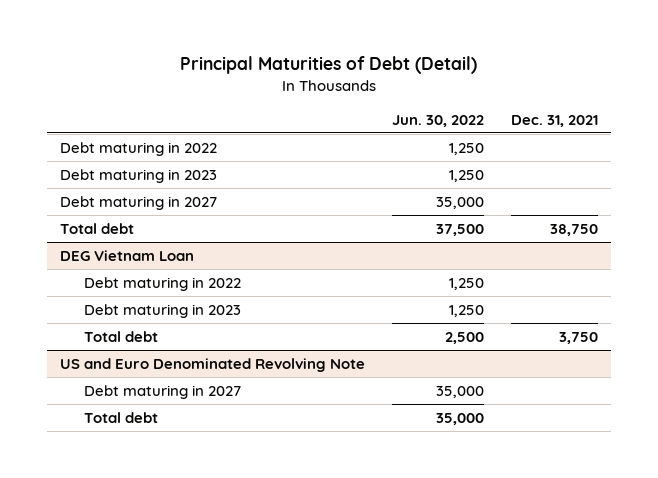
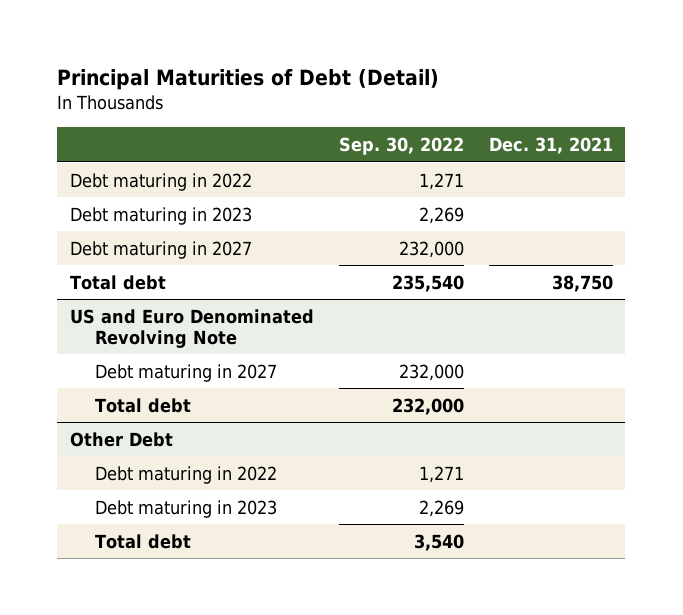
- | Jun. 30, 2022 | Dec. 31, 2021
+ | Sep. 30, 2022 | Dec. 31, 2021
- DEG Vietnam Loan
- Debt maturing in 2022 | 1,250 |
- Debt maturing in 2023 | 1,250 |
- Total debt | 2,500 | 3,750
+ Other Debt
+ Debt maturing in 2022 | 1,271 |
+ Debt maturing in 2023 | 2,269 |
+ Total debt | 3,540 |

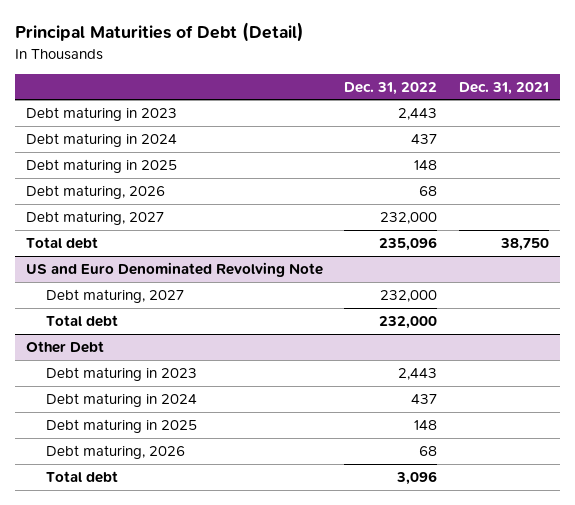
- | Sep. 30, 2022 | Dec. 31, 2021
+ | Dec. 31, 2022 | Dec. 31, 2021
- Debt maturing in 2022 | 1,271 |
- Debt maturing in 2027 | 232,000 |
+ Debt maturing in 2024 | 437 |
+ Debt maturing in 2025 | 148 |
+ Debt maturing, 2026 | 68 |
+ Debt maturing, 2027 | 232,000 |
@ US and Euro Denominated Revolving Note
- Debt maturing in 2027 | 232,000 |
+ Debt maturing, 2027 | 232,000 |
@ Other Debt
- Debt maturing in 2022 | 1,271 |
+ Debt maturing in 2024 | 437 |
+ Debt maturing in 2025 | 148 |
+ Debt maturing, 2026 | 68 |

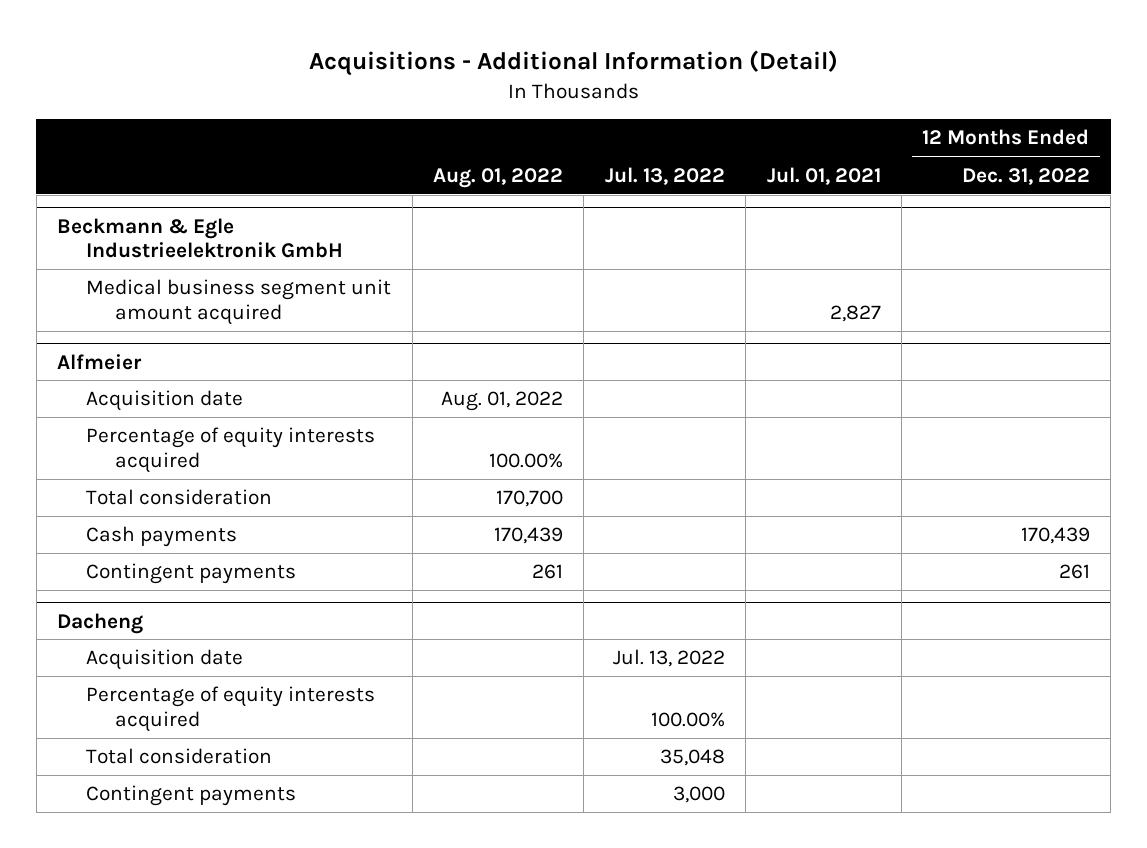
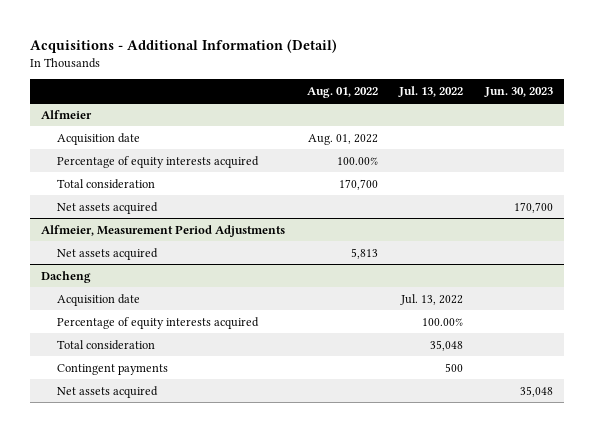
- | Aug. 01, 2022 | Jul. 13, 2022 | Jul. 01, 2021 | 12 Months Ended Dec. 31, 2022
+ | Aug. 01, 2022 | Jul. 13, 2022 | Jun. 30, 2023
- Beckmann & Egle Industrieelektronik GmbH
- Medical business segment unit amount acquired | | | 2,827 |
@ Alfmeier
- Cash payments | 170,439 | | | 170,439
- Contingent payments | 261 | | | 261
+ Net assets acquired | | | 170,700
+ Alfmeier, Measurement Period Adjustments
+ Net assets acquired | 5,813 | |
@ Dacheng
- Contingent payments | | 3,000 | |
+ Contingent payments | | 500 |
+ Net assets acquired | | | 35,048

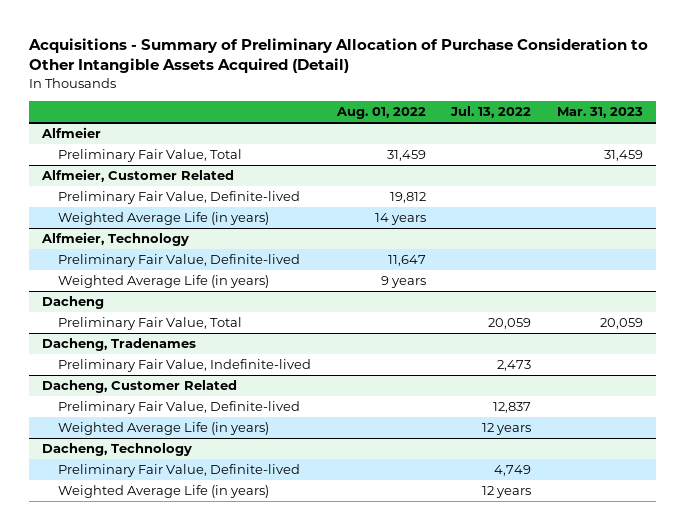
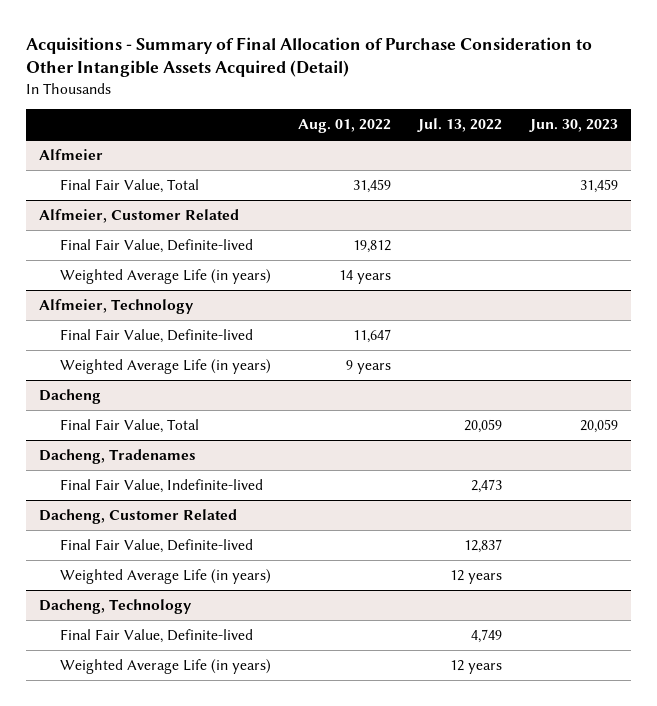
- Acquisitions - Summary of Preliminary Allocation of Purchase Consideration to Other Intangible Assets Acquired (Detail)
+ Acquisitions - Summary of Final Allocation of Purchase Consideration to Other Intangible Assets Acquired (Detail)
- | Aug. 01, 2022 | Jul. 13, 2022 | Mar. 31, 2023
+ | Aug. 01, 2022 | Jul. 13, 2022 | Jun. 30, 2023
@ Alfmeier
- Preliminary Fair Value, Total | 31,459 | | 31,459
+ Final Fair Value, Total | 31,459 | | 31,459
@ Alfmeier, Customer Related
- Preliminary Fair Value, Definite-lived | 19,812 | |
+ Final Fair Value, Definite-lived | 19,812 | |
@ Alfmeier, Technology
- Preliminary Fair Value, Definite-lived | 11,647 | |
+ Final Fair Value, Definite-lived | 11,647 | |
@ Dacheng
- Preliminary Fair Value, Total | | 20,059 | 20,059
+ Final Fair Value, Total | | 20,059 | 20,059
@ Dacheng, Tradenames
- Preliminary Fair Value, Indefinite-lived | | 2,473 |
+ Final Fair Value, Indefinite-lived | | 2,473 |
@ Dacheng, Customer Related
- Preliminary Fair Value, Definite-lived | | 12,837 |
+ Final Fair Value, Definite-lived | | 12,837 |
@ Dacheng, Technology
- Preliminary Fair Value, Definite-lived | | 4,749 |
+ Final Fair Value, Definite-lived | | 4,749 |

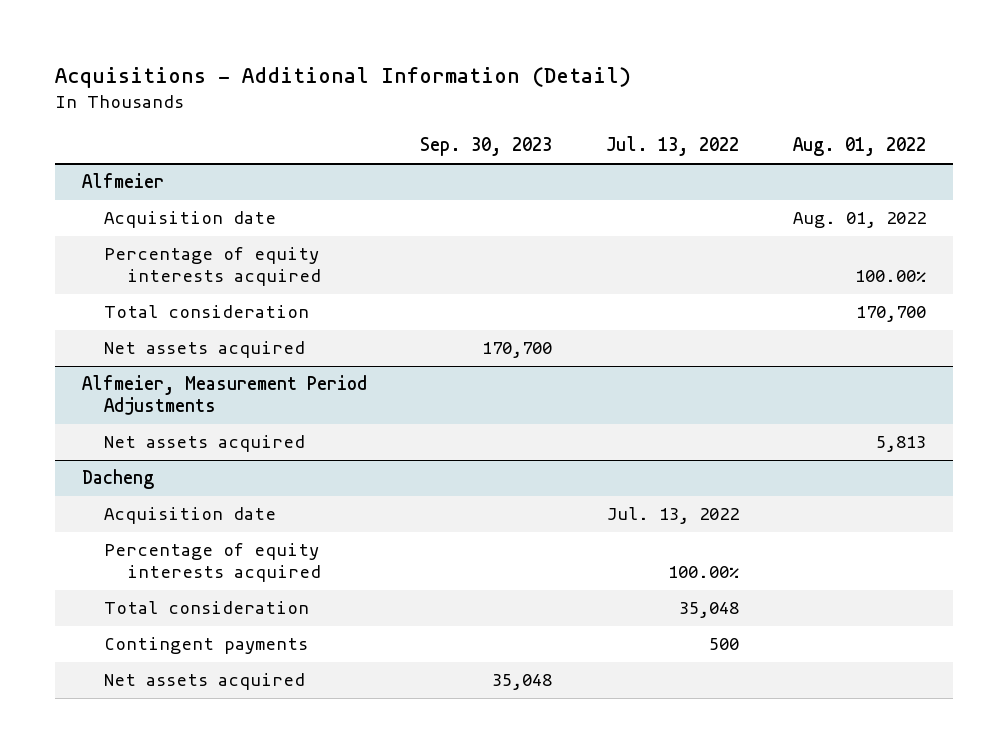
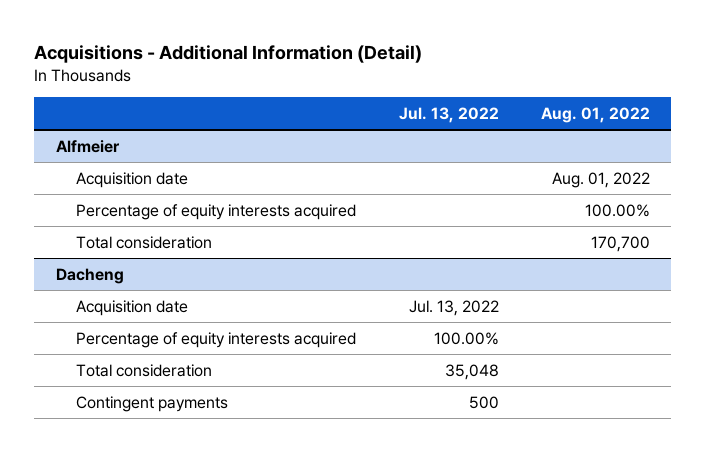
- | Sep. 30, 2023 | Jul. 13, 2022 | Aug. 01, 2022
+ | Jul. 13, 2022 | Aug. 01, 2022
@ Alfmeier
- Net assets acquired | 170,700 | |
- Alfmeier, Measurement Period Adjustments
- Net assets acquired | | | 5,813
@ Dacheng
- Net assets acquired | 35,048 | |

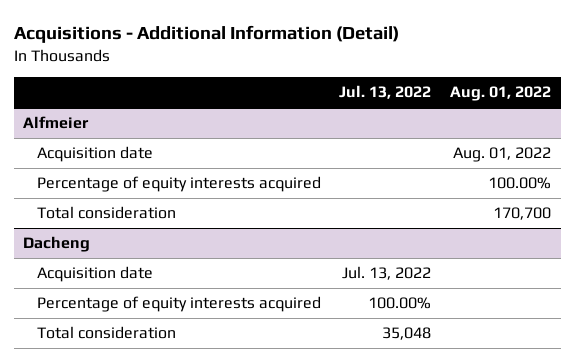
@ Dacheng
- Contingent payments | 500 |

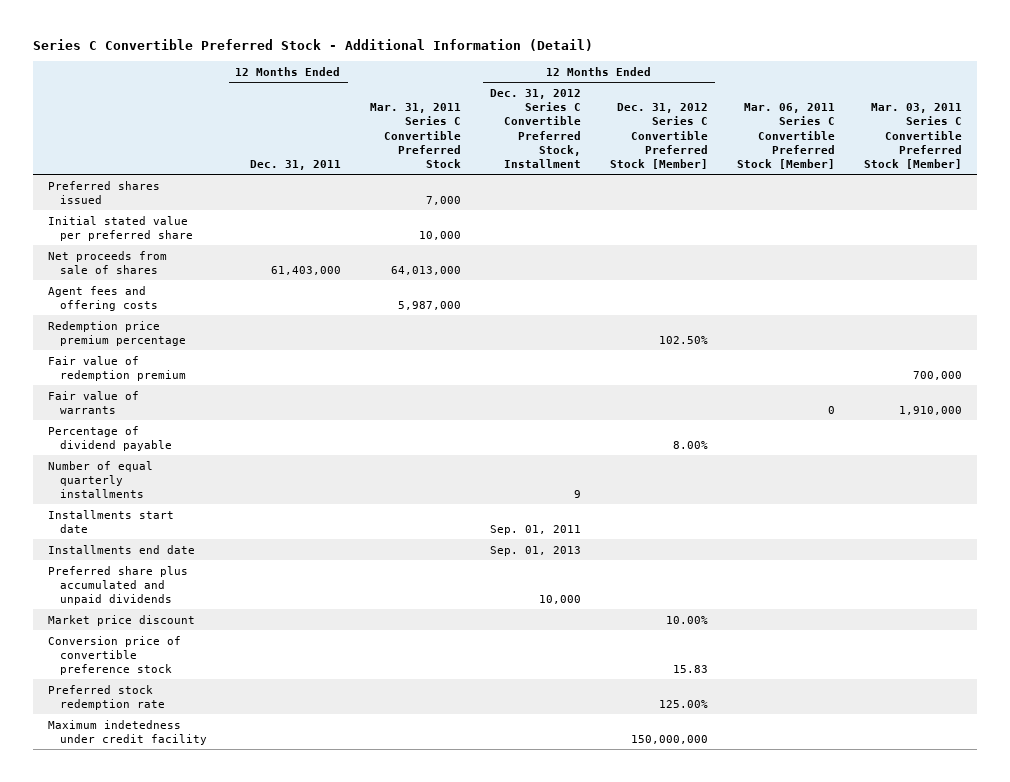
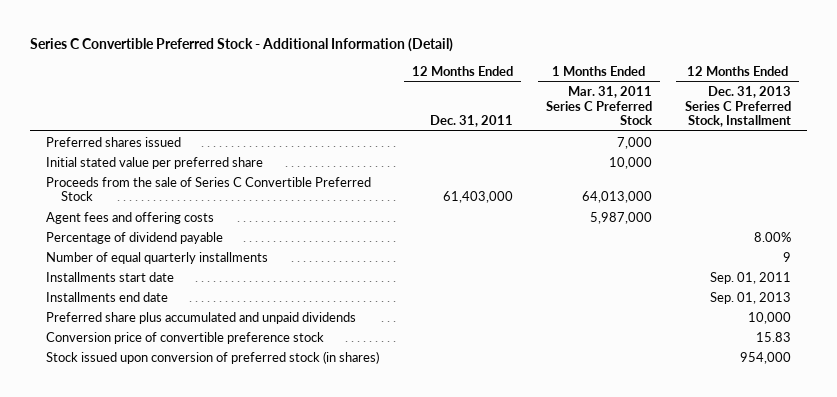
- | 12 Months Ended Dec. 31, 2011 | Mar. 31, 2011 Series C Convertible Preferred Stock | 12 Months Ended Dec. 31, 2012 Series C Convertible Preferred Stock, Installment | 12 Months Ended Dec. 31, 2012 Series C Convertible Preferred Stock [Member] | Mar. 06, 2011 Series C Convertible Preferred Stock [Member] | Mar. 03, 2011 Series C Convertible Preferred Stock [Member]
+ | 12 Months Ended Dec. 31, 2011 | 1 Months Ended Mar. 31, 2011 Series C Preferred Stock | 12 Months Ended Dec. 31, 2013 Series C Preferred Stock, Installment
- Net proceeds from sale of shares | 61,403,000 | 64,013,000 | | | |
+ Proceeds from the sale of Series C Convertible Preferred Stock | 61,403,000 | 64,013,000 |
- Redemption price premium percentage | | | | 102.50% | |
- Fair value of redemption premium | | | | | | 700,000
- Fair value of warrants | | | | | 0 | 1,910,000
- Market price discount | | | | 10.00% | |
- Preferred stock redemption rate | | | | 125.00% | |
- Maximum indetedness under credit facility | | | | 150,000,000 | |
+ Stock issued upon conversion of preferred stock (in shares) | | | 954,000

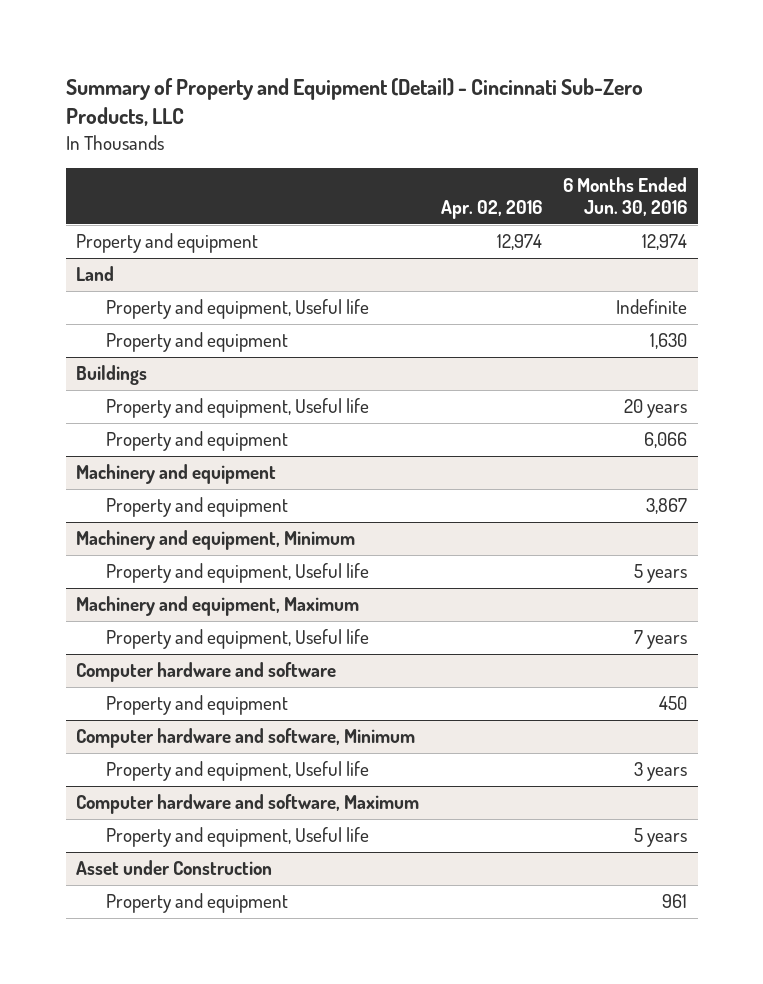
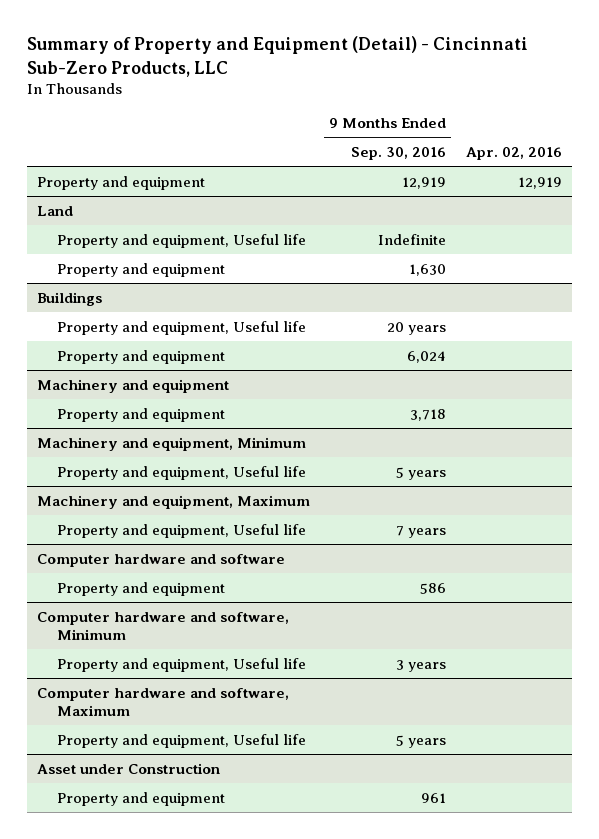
- | Apr. 02, 2016 | 6 Months Ended Jun. 30, 2016
+ | 9 Months Ended Sep. 30, 2016 | Apr. 02, 2016
- Property and equipment | 12,974 | 12,974
+ Property and equipment | 12,919 | 12,919

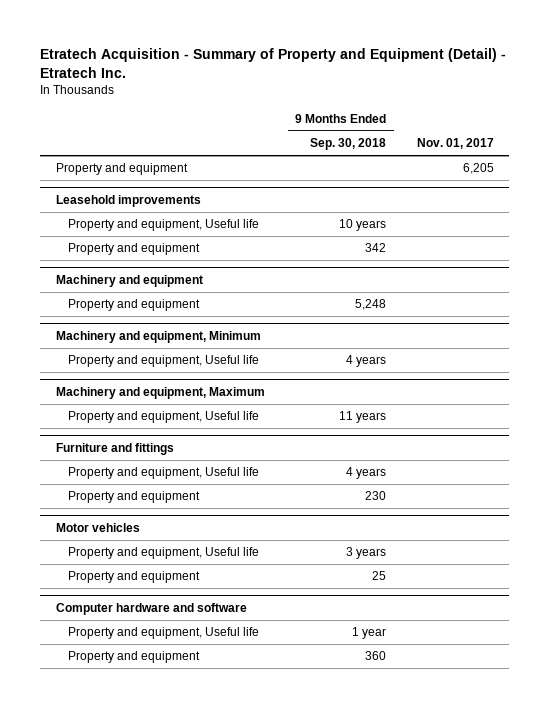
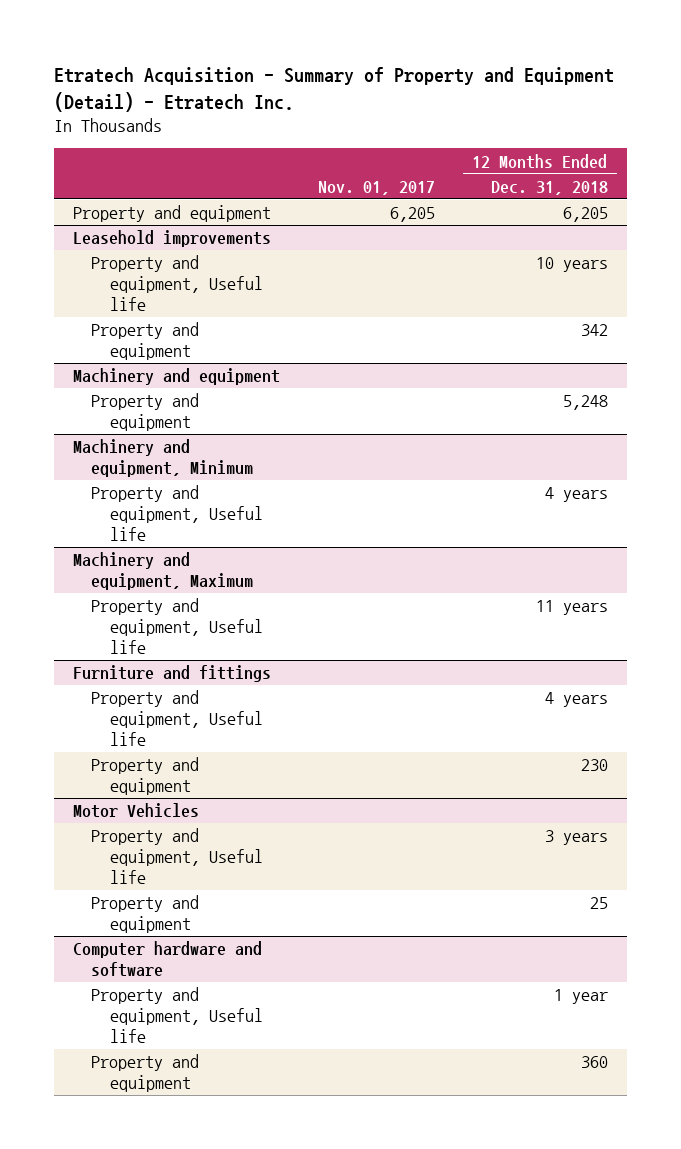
- | 9 Months Ended Sep. 30, 2018 | Nov. 01, 2017
+ | Nov. 01, 2017 | 12 Months Ended Dec. 31, 2018
- Motor vehicles
+ Motor Vehicles

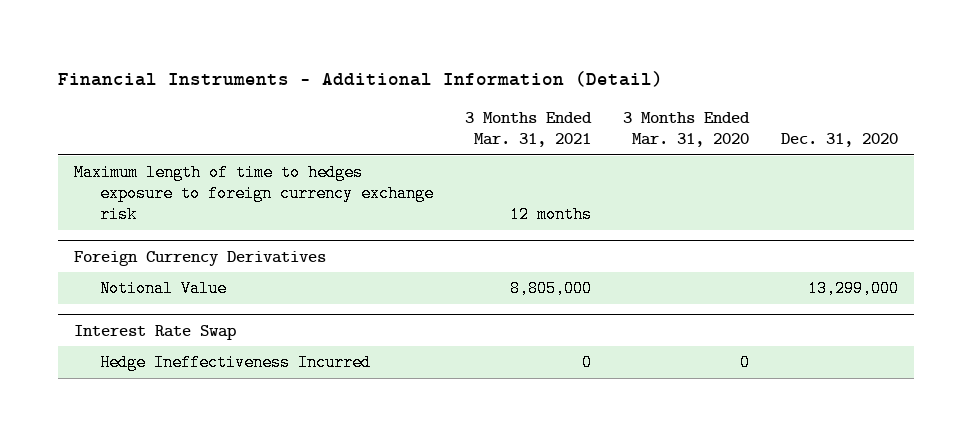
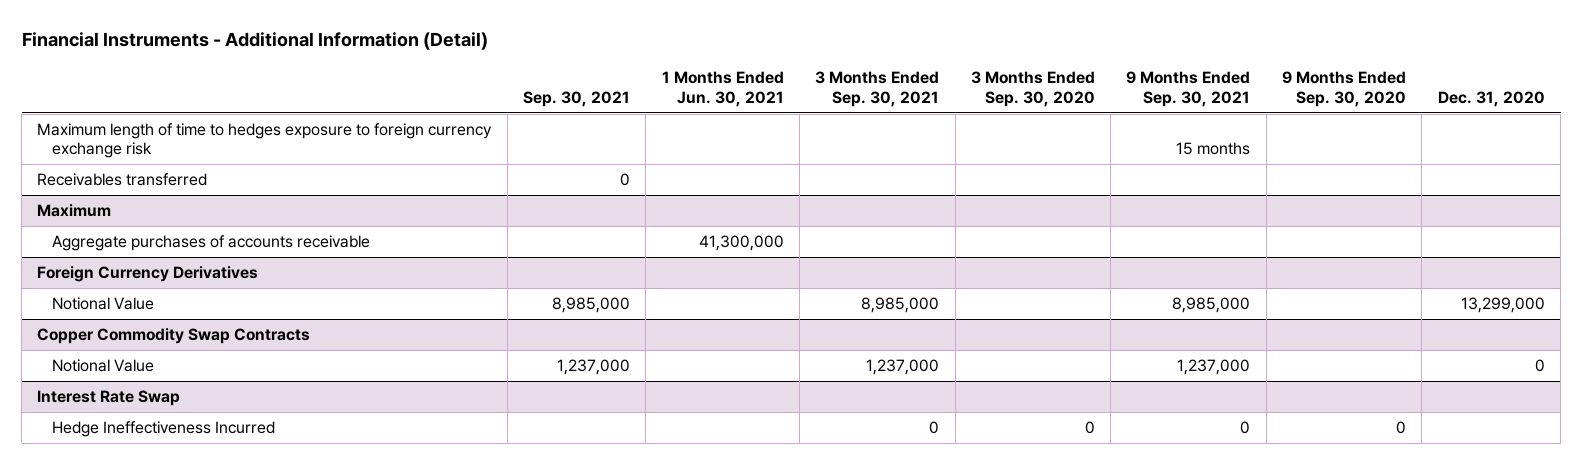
- | 3 Months Ended Mar. 31, 2021 | 3 Months Ended Mar. 31, 2020 | Dec. 31, 2020
+ | Sep. 30, 2021 | 1 Months Ended Jun. 30, 2021 | 3 Months Ended Sep. 30, 2021 | 3 Months Ended Sep. 30, 2020 | 9 Months Ended Sep. 30, 2021 | 9 Months Ended Sep. 30, 2020 | Dec. 31, 2020
+ Receivables transferred | 0 | | | | | |
+ Maximum
+ Aggregate purchases of accounts receivable | | 41,300,000 | | | | |
+ Copper Commodity Swap Contracts
+ Notional Value | 1,237,000 | | 1,237,000 | | 1,237,000 | | 0

